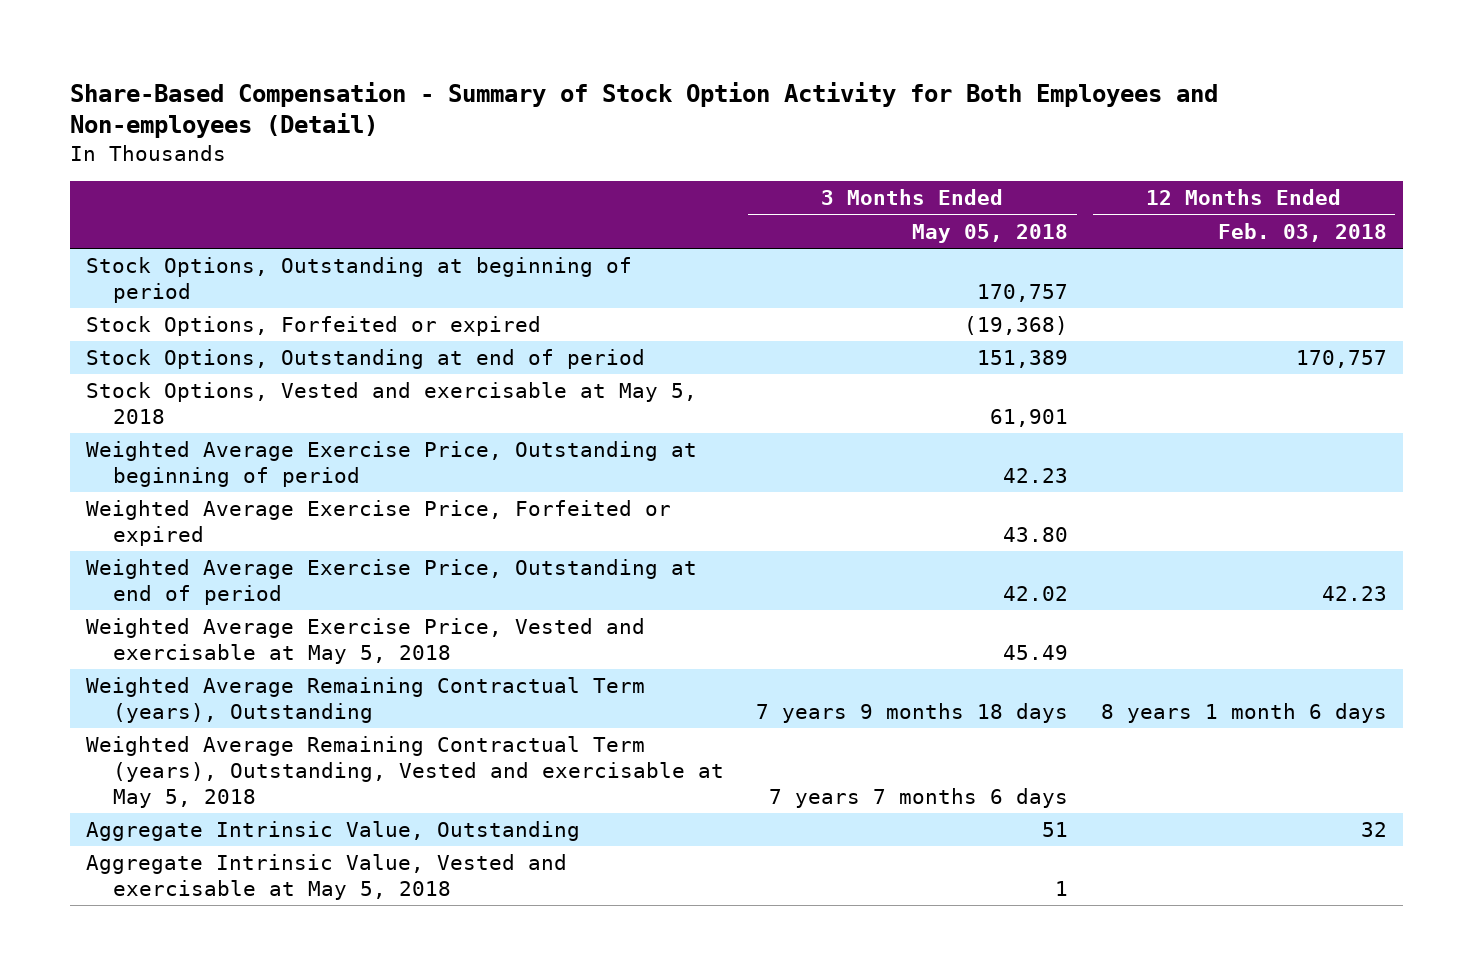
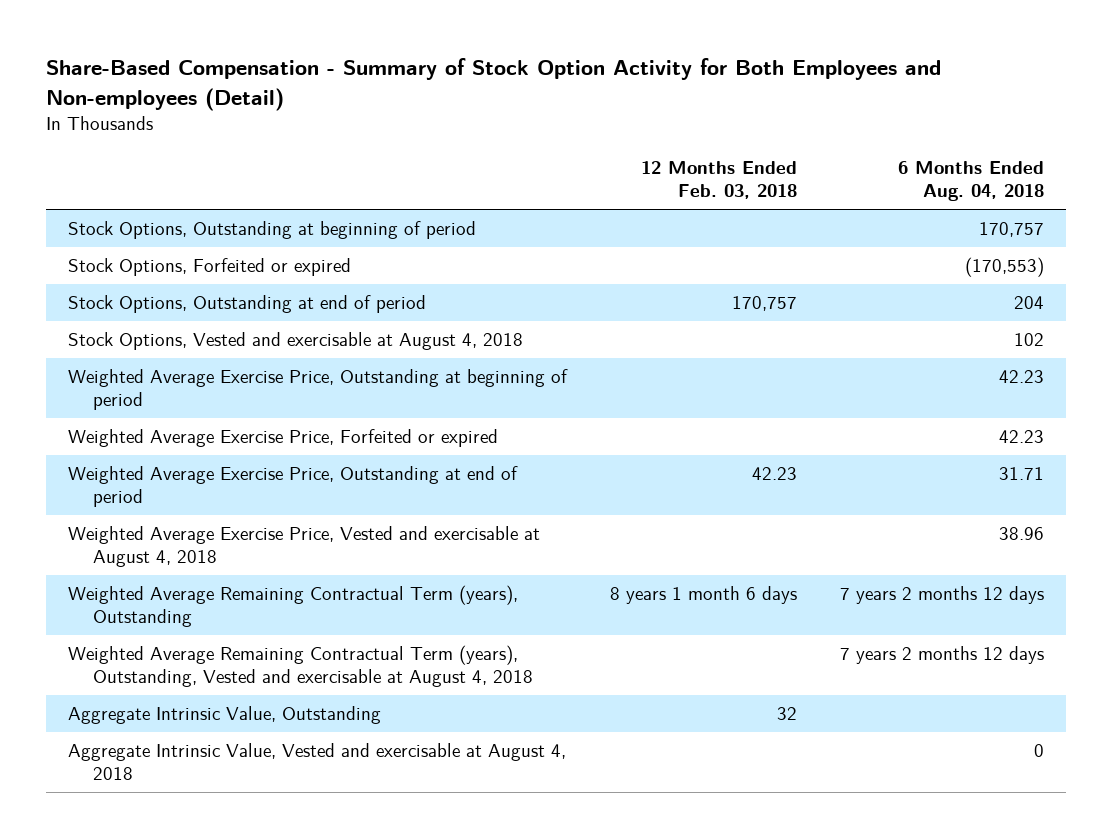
- | 3 Months Ended May 05, 2018 | 12 Months Ended Feb. 03, 2018
+ | 12 Months Ended Feb. 03, 2018 | 6 Months Ended Aug. 04, 2018
- Stock Options, Vested and exercisable at May 5, 2018 | 61,901 |
+ Stock Options, Vested and exercisable at August 4, 2018 | | 102
- Weighted Average Exercise Price, Vested and exercisable at May 5, 2018 | 45.49 |
+ Weighted Average Exercise Price, Vested and exercisable at August 4, 2018 | | 38.96
- Weighted Average Remaining Contractual Term (years), Outstanding, Vested and exercisable at May 5, 2018 | 7 years 7 months 6 days |
+ Weighted Average Remaining Contractual Term (years), Outstanding, Vested and exercisable at August 4, 2018 | | 7 years 2 months 12 days
- Aggregate Intrinsic Value, Vested and exercisable at May 5, 2018 | 1 |
+ Aggregate Intrinsic Value, Vested and exercisable at August 4, 2018 | | 0

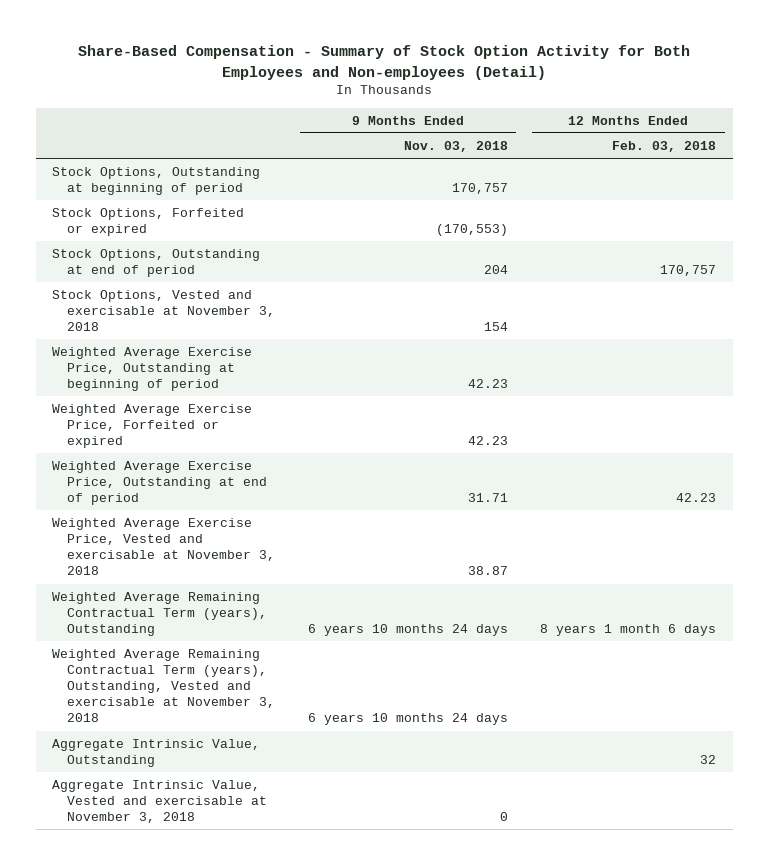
- | 12 Months Ended Feb. 03, 2018 | 6 Months Ended Aug. 04, 2018
+ | 9 Months Ended Nov. 03, 2018 | 12 Months Ended Feb. 03, 2018
- Stock Options, Vested and exercisable at August 4, 2018 | | 102
+ Stock Options, Vested and exercisable at November 3, 2018 | 154 |
- Weighted Average Exercise Price, Vested and exercisable at August 4, 2018 | | 38.96
+ Weighted Average Exercise Price, Vested and exercisable at November 3, 2018 | 38.87 |
- Weighted Average Remaining Contractual Term (years), Outstanding, Vested and exercisable at August 4, 2018 | | 7 years 2 months 12 days
+ Weighted Average Remaining Contractual Term (years), Outstanding, Vested and exercisable at November 3, 2018 | 6 years 10 months 24 days |
- Aggregate Intrinsic Value, Vested and exercisable at August 4, 2018 | | 0
+ Aggregate Intrinsic Value, Vested and exercisable at November 3, 2018 | 0 |

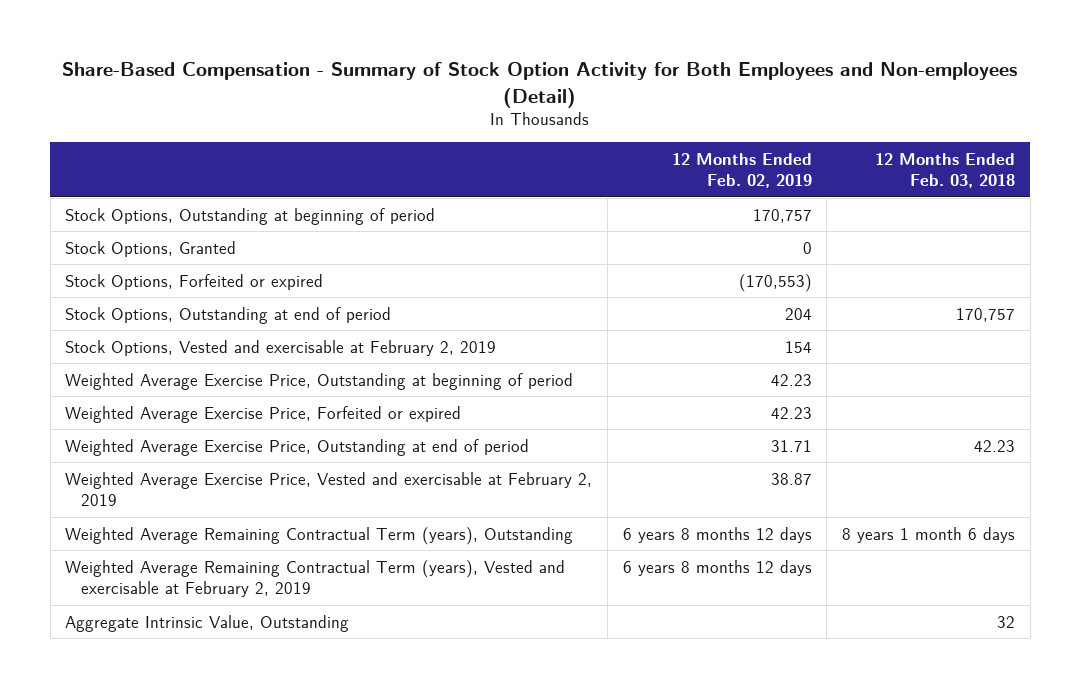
- | 9 Months Ended Nov. 03, 2018 | 12 Months Ended Feb. 03, 2018
+ | 12 Months Ended Feb. 02, 2019 | 12 Months Ended Feb. 03, 2018
+ Stock Options, Granted | 0 |
- Stock Options, Vested and exercisable at November 3, 2018 | 154 |
+ Stock Options, Vested and exercisable at February 2, 2019 | 154 |
- Weighted Average Exercise Price, Vested and exercisable at November 3, 2018 | 38.87 |
+ Weighted Average Exercise Price, Vested and exercisable at February 2, 2019 | 38.87 |
- Weighted Average Remaining Contractual Term (years), Outstanding, Vested and exercisable at November 3, 2018 | 6 years 10 months 24 days |
+ Weighted Average Remaining Contractual Term (years), Vested and exercisable at February 2, 2019 | 6 years 8 months 12 days |
- Aggregate Intrinsic Value, Vested and exercisable at November 3, 2018 | 0 |

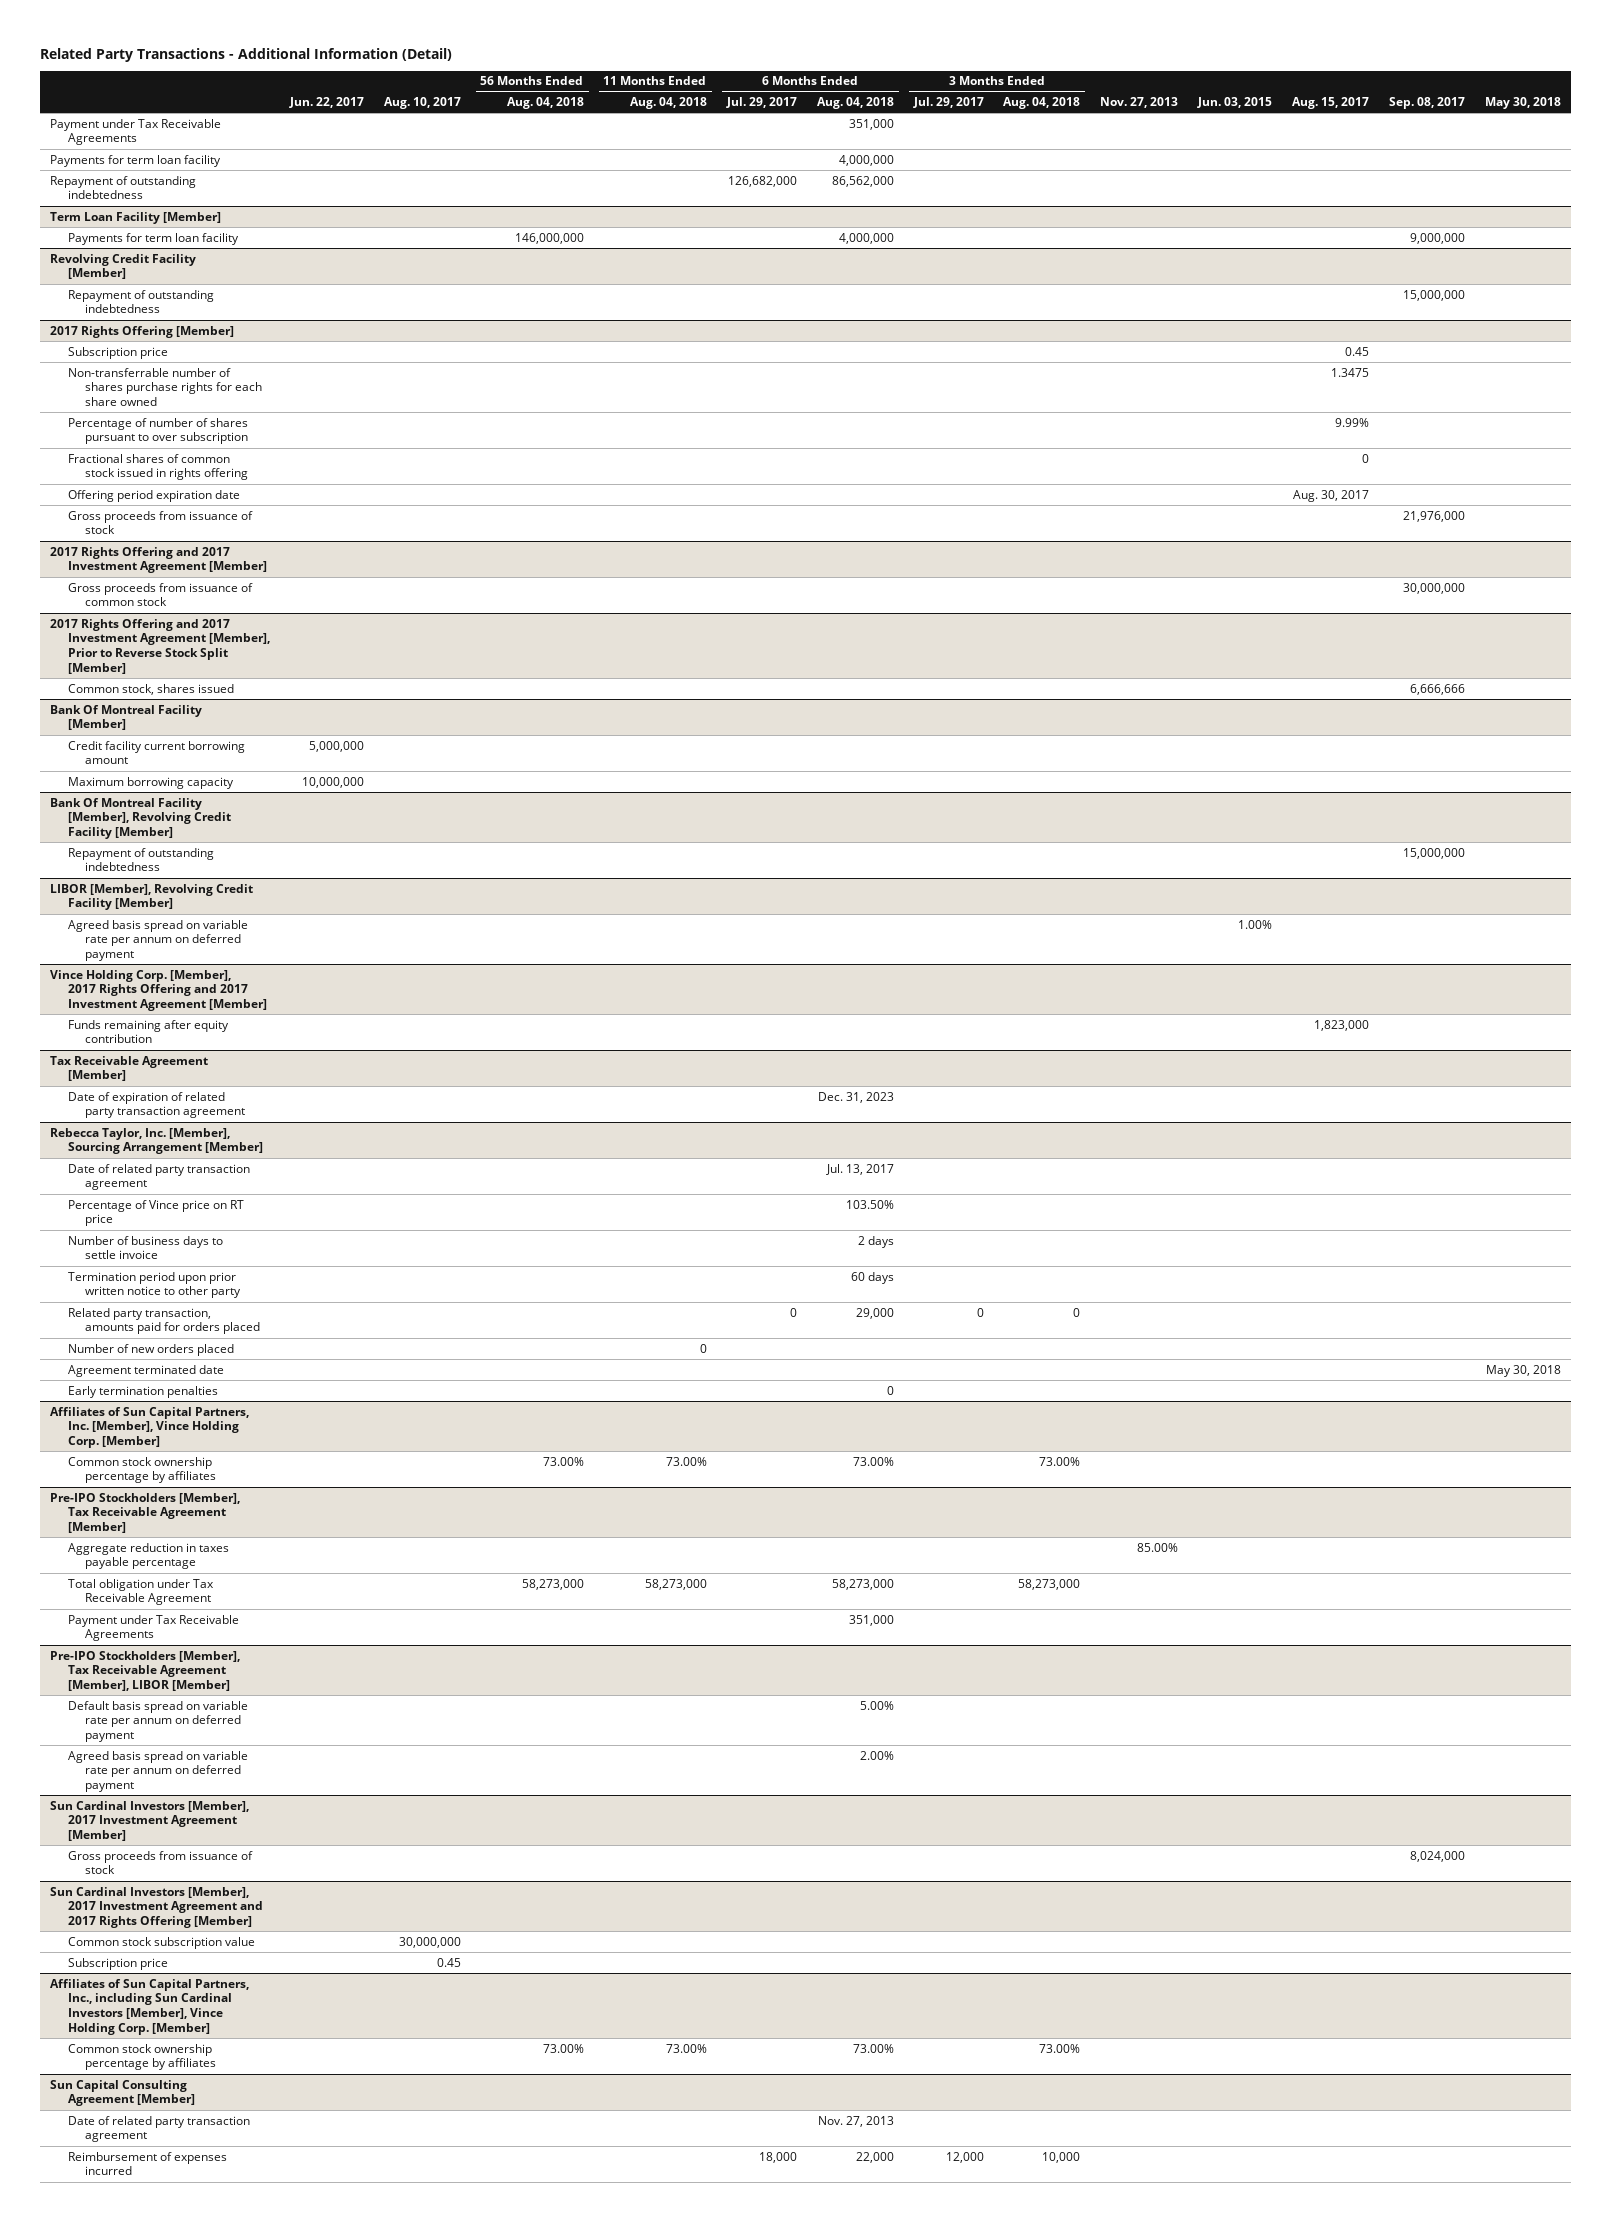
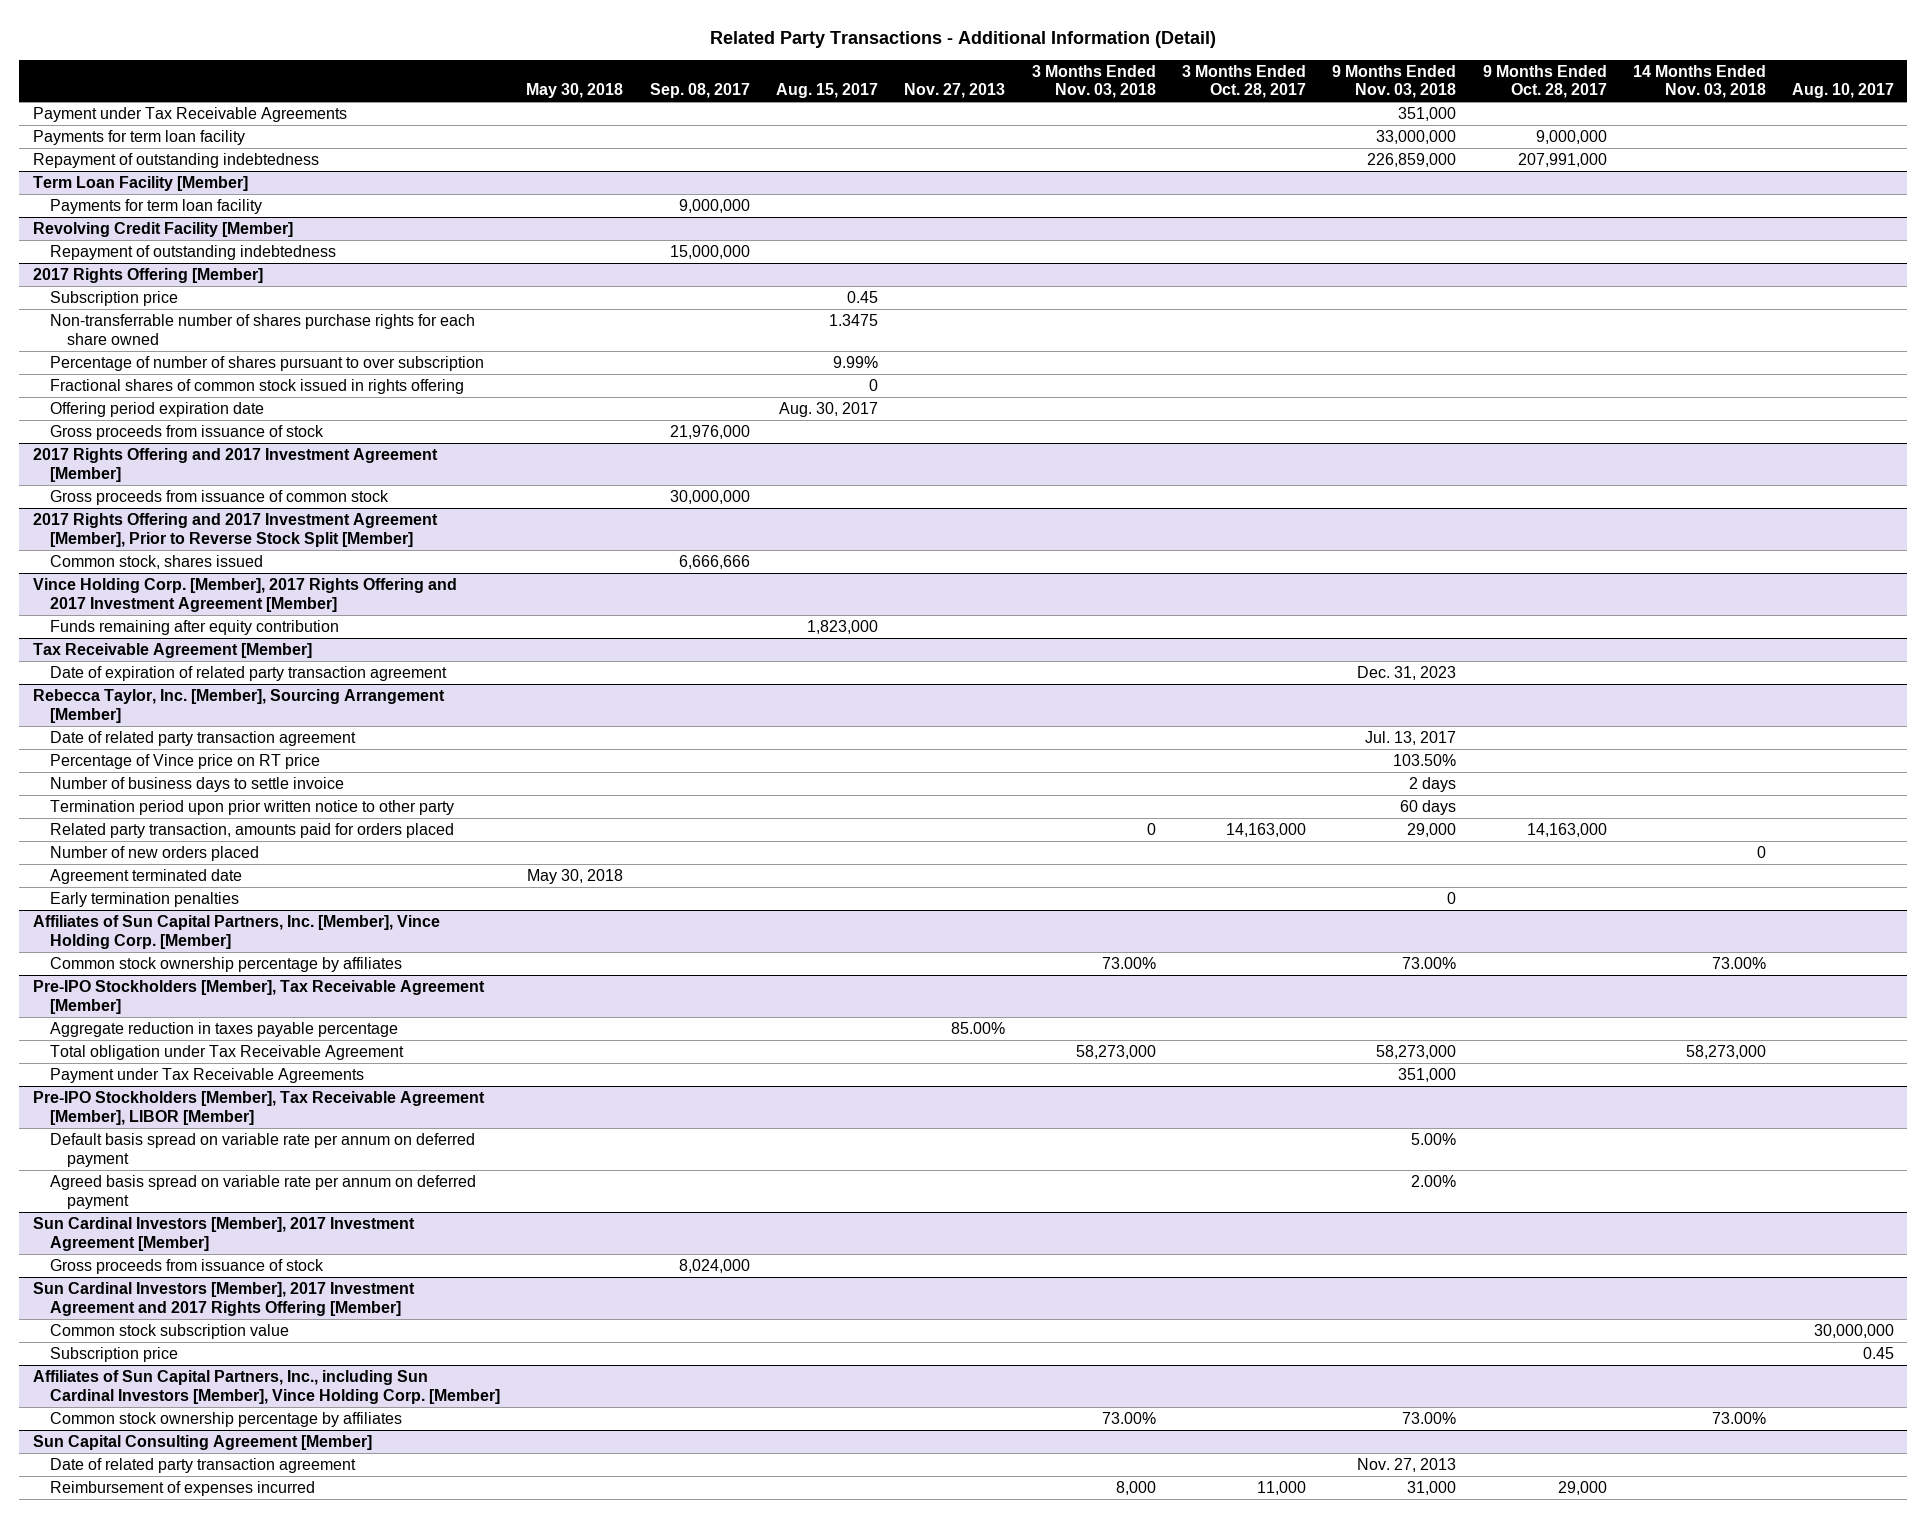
- | Jun. 22, 2017 | Aug. 10, 2017 | 56 Months Ended Aug. 04, 2018 | 11 Months Ended Aug. 04, 2018 | 6 Months Ended Jul. 29, 2017 | 6 Months Ended Aug. 04, 2018 | 3 Months Ended Jul. 29, 2017 | 3 Months Ended Aug. 04, 2018 | Nov. 27, 2013 | Jun. 03, 2015 | Aug. 15, 2017 | Sep. 08, 2017 | May 30, 2018
+ | May 30, 2018 | Sep. 08, 2017 | Aug. 15, 2017 | Nov. 27, 2013 | 3 Months Ended Nov. 03, 2018 | 3 Months Ended Oct. 28, 2017 | 9 Months Ended Nov. 03, 2018 | 9 Months Ended Oct. 28, 2017 | 14 Months Ended Nov. 03, 2018 | Aug. 10, 2017
- Bank Of Montreal Facility [Member]
- Credit facility current borrowing amount | 5,000,000 | | | | | | | | | | | |
- Maximum borrowing capacity | 10,000,000 | | | | | | | | | | | |
- Bank Of Montreal Facility [Member], Revolving Credit Facility [Member]
- Repayment of outstanding indebtedness | | | | | | | | | | | | 15,000,000 |
- LIBOR [Member], Revolving Credit Facility [Member]
- Agreed basis spread on variable rate per annum on deferred payment | | | | | | | | | | 1.00% | | |

